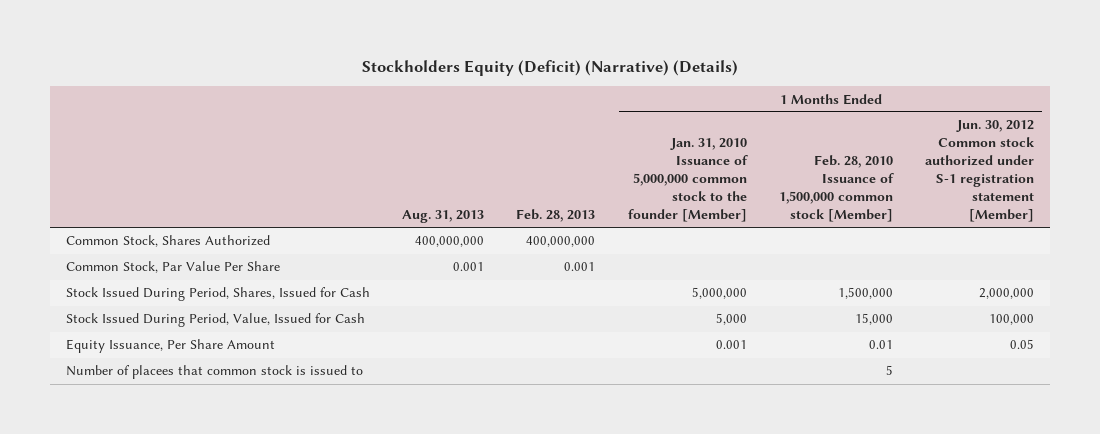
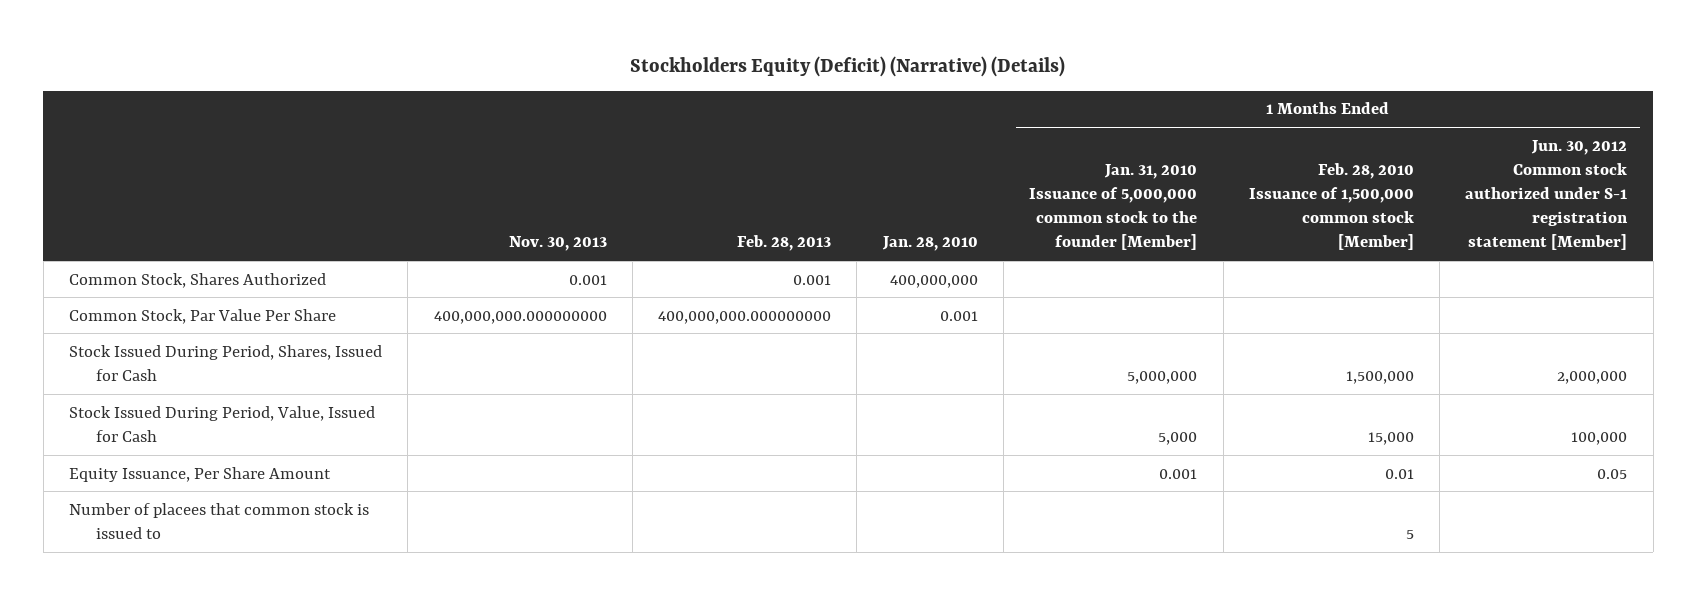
- | Aug. 31, 2013 | Feb. 28, 2013 | 1 Months Ended Jan. 31, 2010 Issuance of 5,000,000 common stock to the founder [Member] | 1 Months Ended Feb. 28, 2010 Issuance of 1,500,000 common stock [Member] | 1 Months Ended Jun. 30, 2012 Common stock authorized under S-1 registration statement [Member]
+ | Nov. 30, 2013 | Feb. 28, 2013 | Jan. 28, 2010 | 1 Months Ended Jan. 31, 2010 Issuance of 5,000,000 common stock to the founder [Member] | 1 Months Ended Feb. 28, 2010 Issuance of 1,500,000 common stock [Member] | 1 Months Ended Jun. 30, 2012 Common stock authorized under S-1 registration statement [Member]
- Common Stock, Shares Authorized | 400,000,000 | 400,000,000 | | |
- Common Stock, Par Value Per Share | 0.001 | 0.001 | | |
+ Common Stock, Shares Authorized | 0.001 | 0.001 | 400,000,000 | | |
+ Common Stock, Par Value Per Share | 400,000,000.000000000 | 400,000,000.000000000 | 0.001 | | |

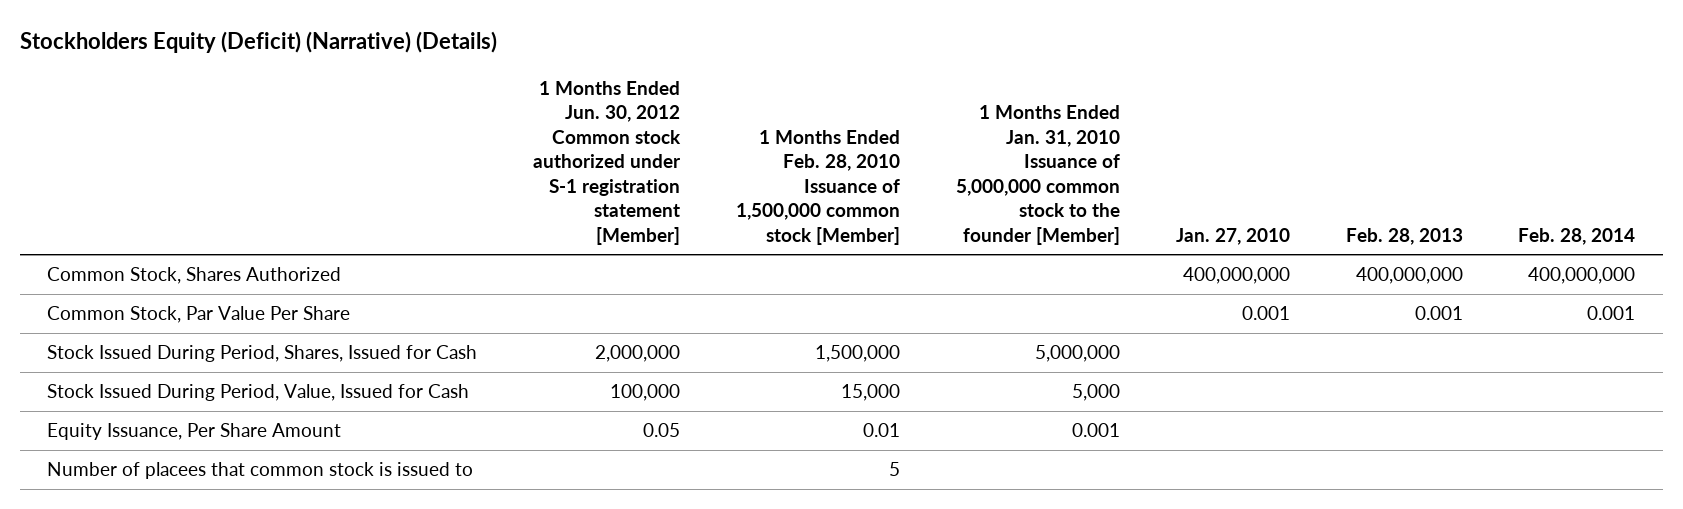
- | Nov. 30, 2013 | Feb. 28, 2013 | Jan. 28, 2010 | 1 Months Ended Jan. 31, 2010 Issuance of 5,000,000 common stock to the founder [Member] | 1 Months Ended Feb. 28, 2010 Issuance of 1,500,000 common stock [Member] | 1 Months Ended Jun. 30, 2012 Common stock authorized under S-1 registration statement [Member]
+ | 1 Months Ended Jun. 30, 2012 Common stock authorized under S-1 registration statement [Member] | 1 Months Ended Feb. 28, 2010 Issuance of 1,500,000 common stock [Member] | 1 Months Ended Jan. 31, 2010 Issuance of 5,000,000 common stock to the founder [Member] | Jan. 27, 2010 | Feb. 28, 2013 | Feb. 28, 2014
- Common Stock, Shares Authorized | 0.001 | 0.001 | 400,000,000 | | |
- Common Stock, Par Value Per Share | 400,000,000.000000000 | 400,000,000.000000000 | 0.001 | | |
+ Common Stock, Shares Authorized | | | | 400,000,000 | 400,000,000 | 400,000,000
+ Common Stock, Par Value Per Share | | | | 0.001 | 0.001 | 0.001

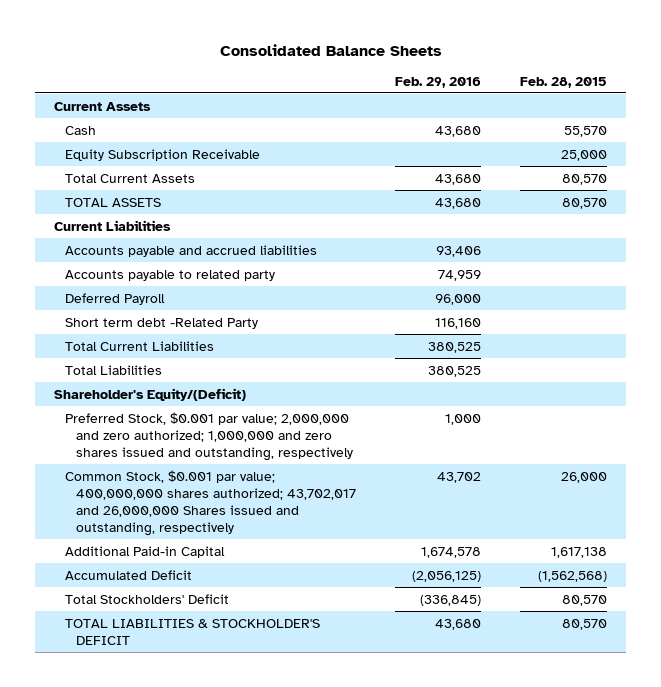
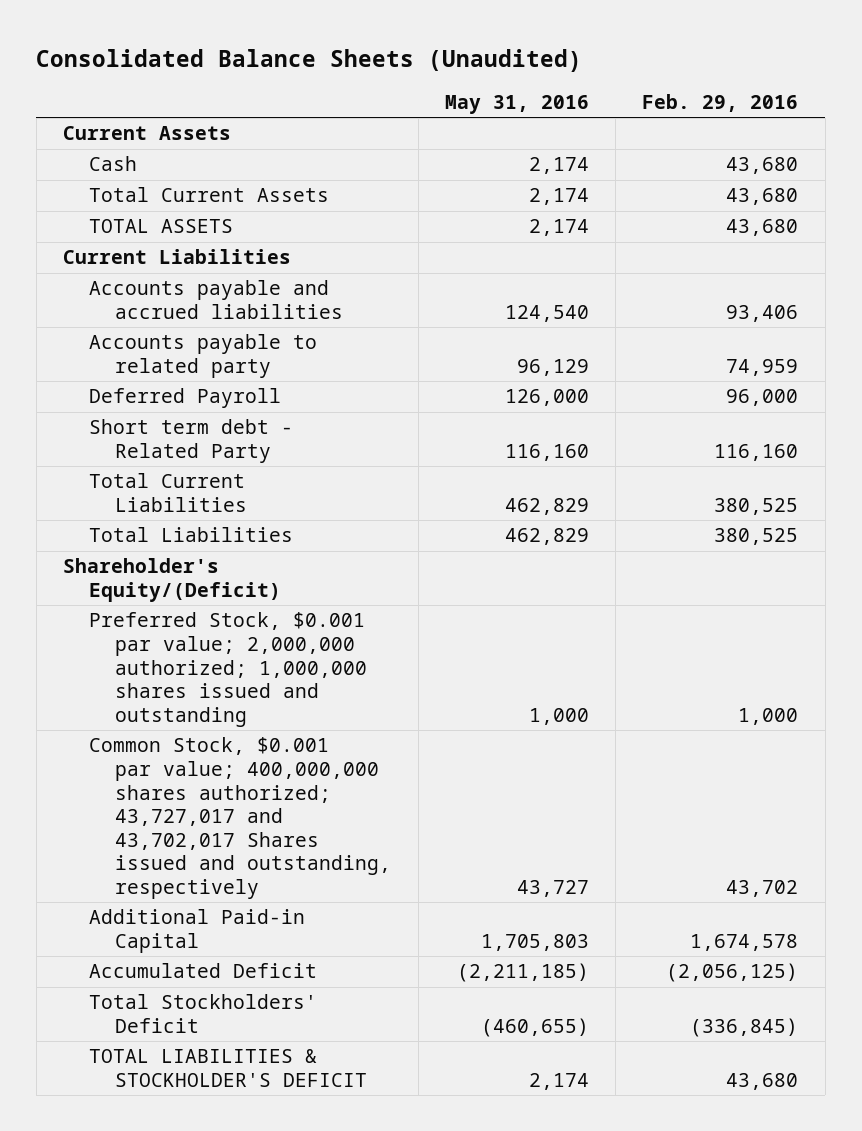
- Consolidated Balance Sheets
+ Consolidated Balance Sheets (Unaudited)
- | Feb. 29, 2016 | Feb. 28, 2015
+ | May 31, 2016 | Feb. 29, 2016
- Equity Subscription Receivable | | 25,000
- Short term debt -Related Party | 116,160 |
+ Short term debt - Related Party | 116,160 | 116,160
- Preferred Stock, $0.001 par value; 2,000,000 and zero authorized; 1,000,000 and zero shares issued and outstanding, respectively | 1,000 |
- Common Stock, $0.001 par value; 400,000,000 shares authorized; 43,702,017 and 26,000,000 Shares issued and outstanding, respectively | 43,702 | 26,000
+ Preferred Stock, $0.001 par value; 2,000,000 authorized; 1,000,000 shares issued and outstanding | 1,000 | 1,000
+ Common Stock, $0.001 par value; 400,000,000 shares authorized; 43,727,017 and 43,702,017 Shares issued and outstanding, respectively | 43,727 | 43,702

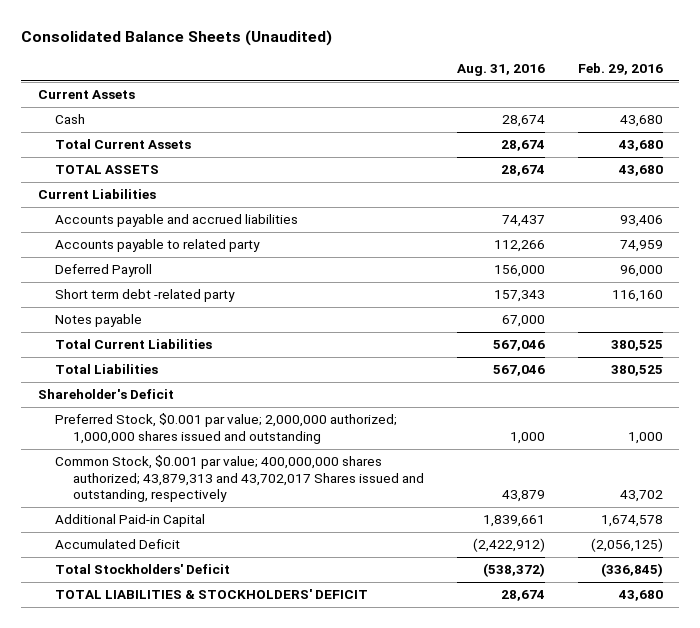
- | May 31, 2016 | Feb. 29, 2016
+ | Aug. 31, 2016 | Feb. 29, 2016
- Short term debt - Related Party | 116,160 | 116,160
+ Short term debt -related party | 157,343 | 116,160
+ Notes payable | 67,000 |
- Shareholder's Equity/(Deficit)
+ Shareholder's Deficit
- Common Stock, $0.001 par value; 400,000,000 shares authorized; 43,727,017 and 43,702,017 Shares issued and outstanding, respectively | 43,727 | 43,702
+ Common Stock, $0.001 par value; 400,000,000 shares authorized; 43,879,313 and 43,702,017 Shares issued and outstanding, respectively | 43,879 | 43,702
- TOTAL LIABILITIES & STOCKHOLDER'S DEFICIT | 2,174 | 43,680
+ TOTAL LIABILITIES & STOCKHOLDERS' DEFICIT | 28,674 | 43,680

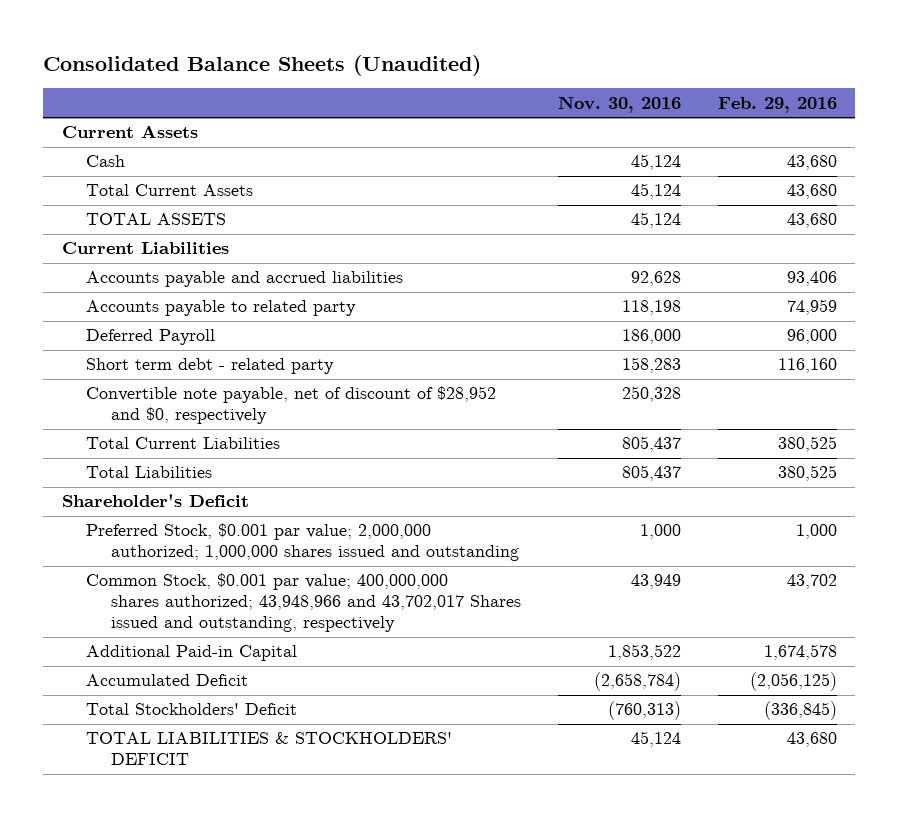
- | Aug. 31, 2016 | Feb. 29, 2016
+ | Nov. 30, 2016 | Feb. 29, 2016
- Short term debt -related party | 157,343 | 116,160
- Notes payable | 67,000 |
+ Short term debt - related party | 158,283 | 116,160
+ Convertible note payable, net of discount of $28,952 and $0, respectively | 250,328 |
- Common Stock, $0.001 par value; 400,000,000 shares authorized; 43,879,313 and 43,702,017 Shares issued and outstanding, respectively | 43,879 | 43,702
+ Common Stock, $0.001 par value; 400,000,000 shares authorized; 43,948,966 and 43,702,017 Shares issued and outstanding, respectively | 43,949 | 43,702

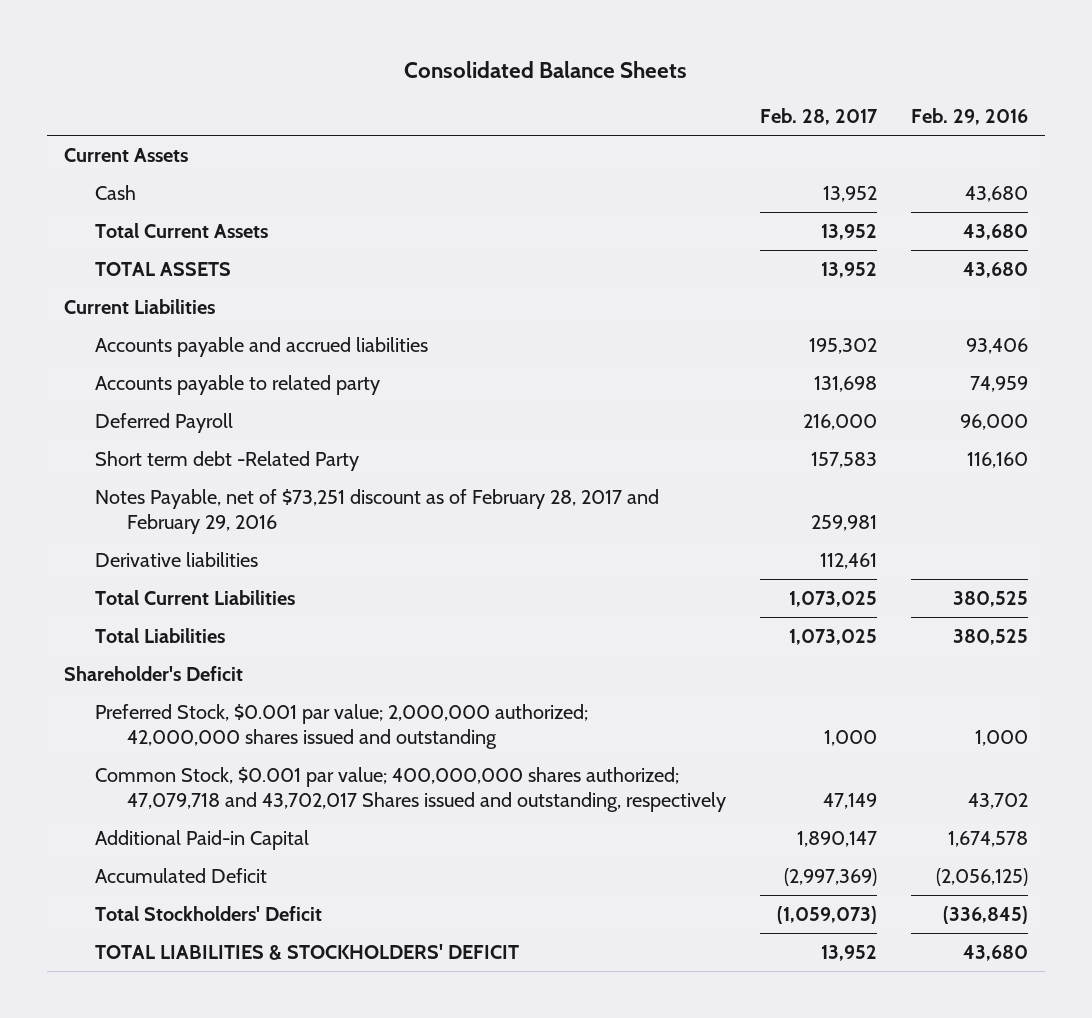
- Consolidated Balance Sheets (Unaudited)
+ Consolidated Balance Sheets
- | Nov. 30, 2016 | Feb. 29, 2016
+ | Feb. 28, 2017 | Feb. 29, 2016
- Short term debt - related party | 158,283 | 116,160
- Convertible note payable, net of discount of $28,952 and $0, respectively | 250,328 |
+ Short term debt -Related Party | 157,583 | 116,160
+ Notes Payable, net of $73,251 discount as of February 28, 2017 and February 29, 2016 | 259,981 |
+ Derivative liabilities | 112,461 |
- Preferred Stock, $0.001 par value; 2,000,000 authorized; 1,000,000 shares issued and outstanding | 1,000 | 1,000
- Common Stock, $0.001 par value; 400,000,000 shares authorized; 43,948,966 and 43,702,017 Shares issued and outstanding, respectively | 43,949 | 43,702
+ Preferred Stock, $0.001 par value; 2,000,000 authorized; 42,000,000 shares issued and outstanding | 1,000 | 1,000
+ Common Stock, $0.001 par value; 400,000,000 shares authorized; 47,079,718 and 43,702,017 Shares issued and outstanding, respectively | 47,149 | 43,702

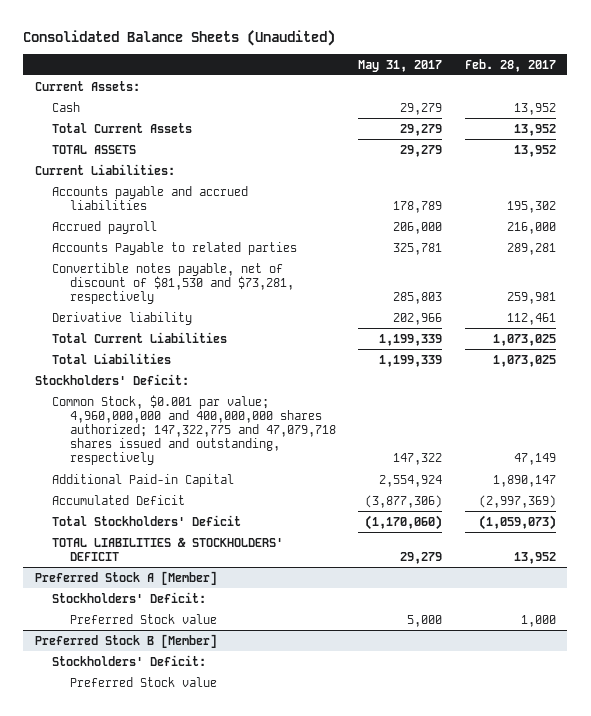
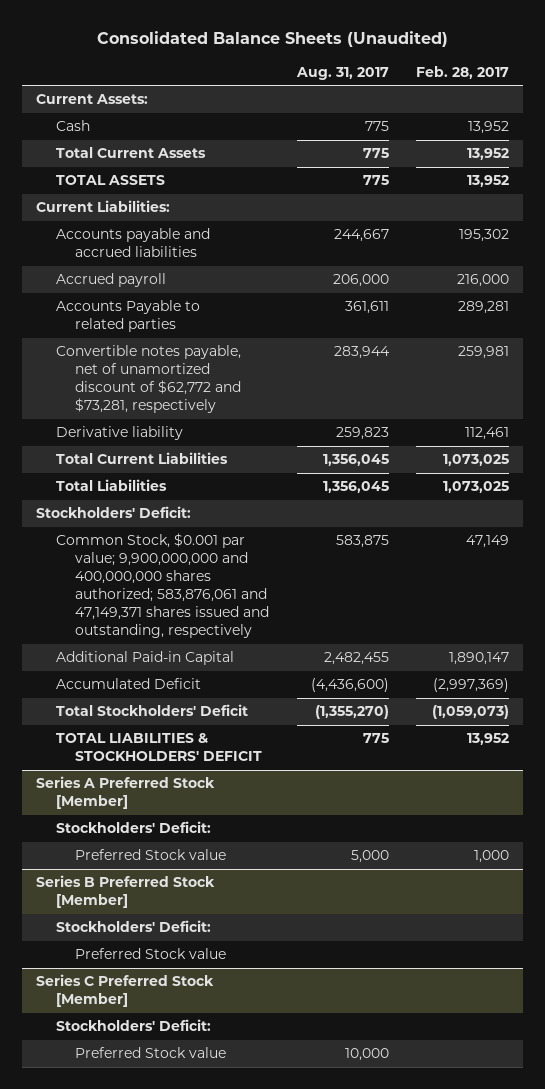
- | May 31, 2017 | Feb. 28, 2017
+ | Aug. 31, 2017 | Feb. 28, 2017
- Convertible notes payable, net of discount of $81,530 and $73,281, respectively | 285,803 | 259,981
+ Convertible notes payable, net of unamortized discount of $62,772 and $73,281, respectively | 283,944 | 259,981
- Common Stock, $0.001 par value; 4,960,000,000 and 400,000,000 shares authorized; 147,322,775 and 47,079,718 shares issued and outstanding, respectively | 147,322 | 47,149
+ Common Stock, $0.001 par value; 9,900,000,000 and 400,000,000 shares authorized; 583,876,061 and 47,149,371 shares issued and outstanding, respectively | 583,875 | 47,149
- Preferred Stock A [Member]
+ Series A Preferred Stock [Member]
- Preferred Stock B [Member]
+ Series B Preferred Stock [Member]
+ Series C Preferred Stock [Member]
+ Stockholders' Deficit:
+ Preferred Stock value | 10,000 |

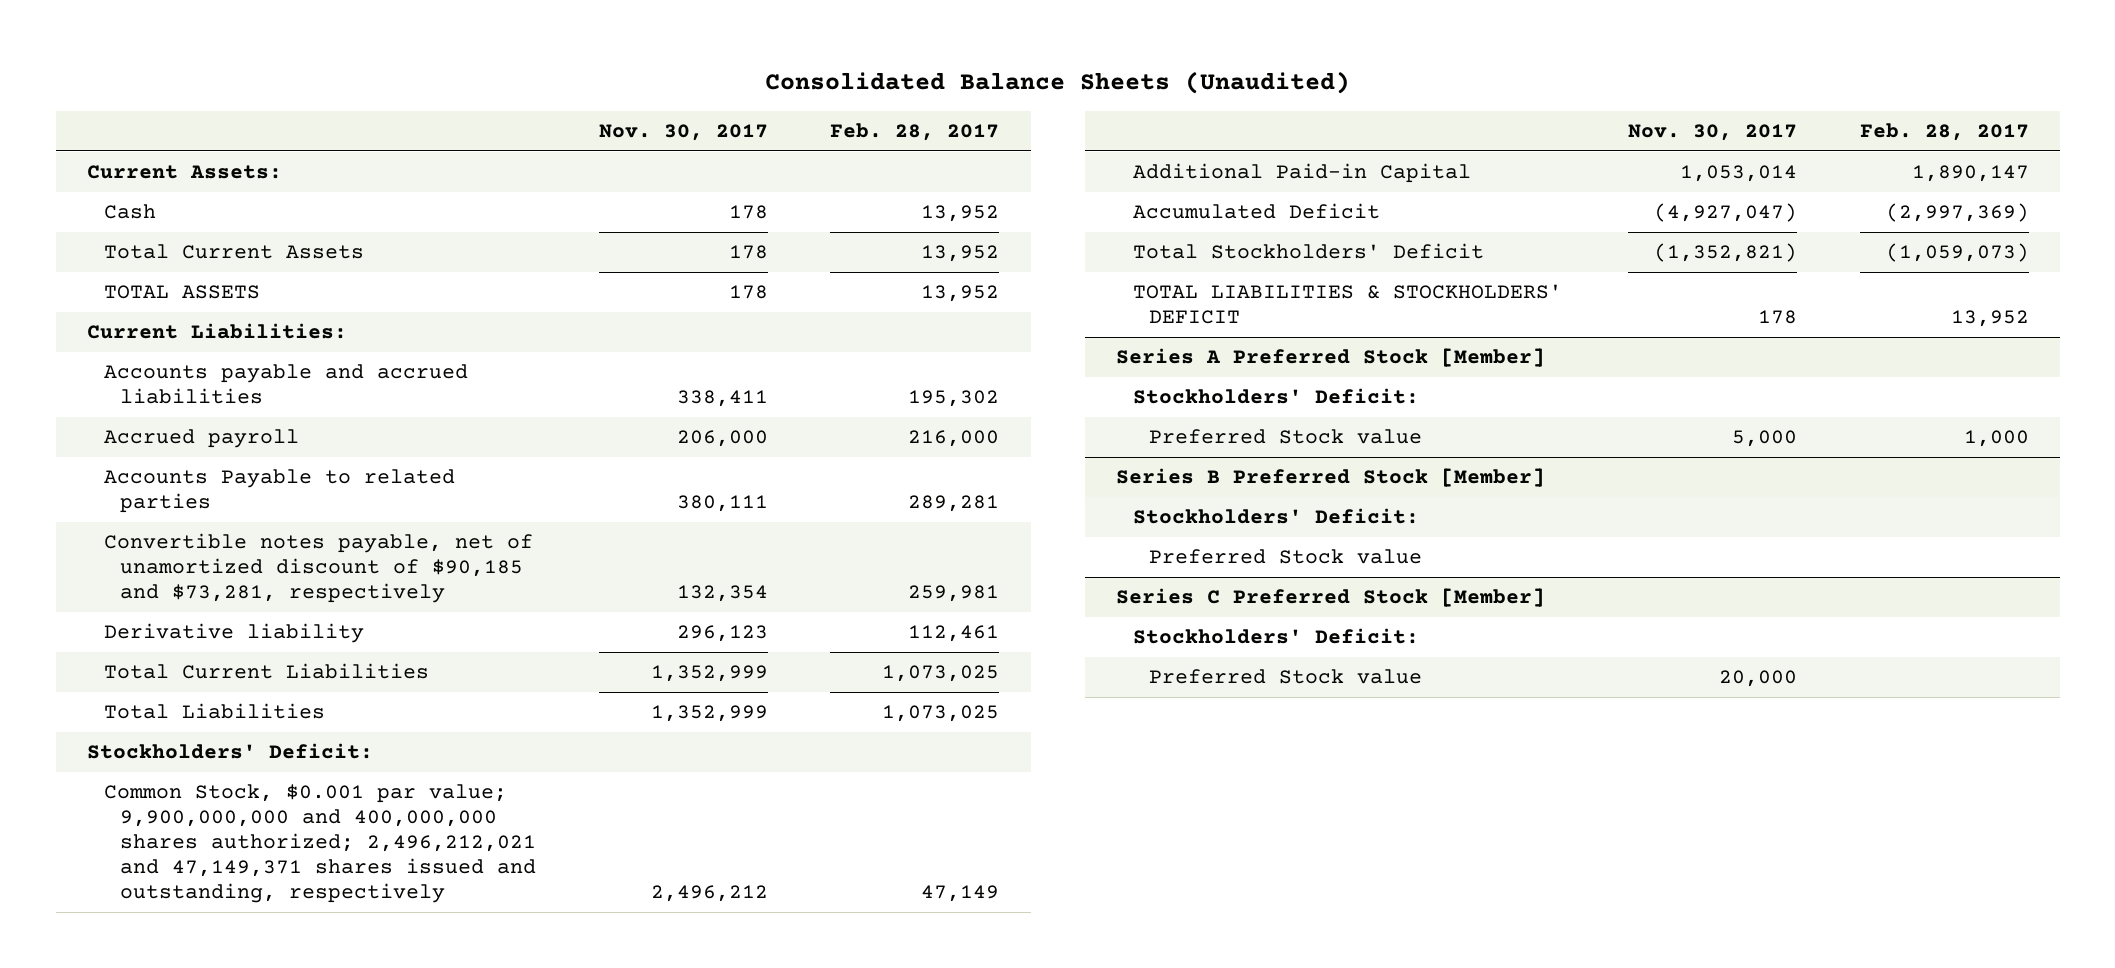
- | Aug. 31, 2017 | Feb. 28, 2017
+ | Nov. 30, 2017 | Feb. 28, 2017
- Convertible notes payable, net of unamortized discount of $62,772 and $73,281, respectively | 283,944 | 259,981
+ Convertible notes payable, net of unamortized discount of $90,185 and $73,281, respectively | 132,354 | 259,981
- Common Stock, $0.001 par value; 9,900,000,000 and 400,000,000 shares authorized; 583,876,061 and 47,149,371 shares issued and outstanding, respectively | 583,875 | 47,149
+ Common Stock, $0.001 par value; 9,900,000,000 and 400,000,000 shares authorized; 2,496,212,021 and 47,149,371 shares issued and outstanding, respectively | 2,496,212 | 47,149

